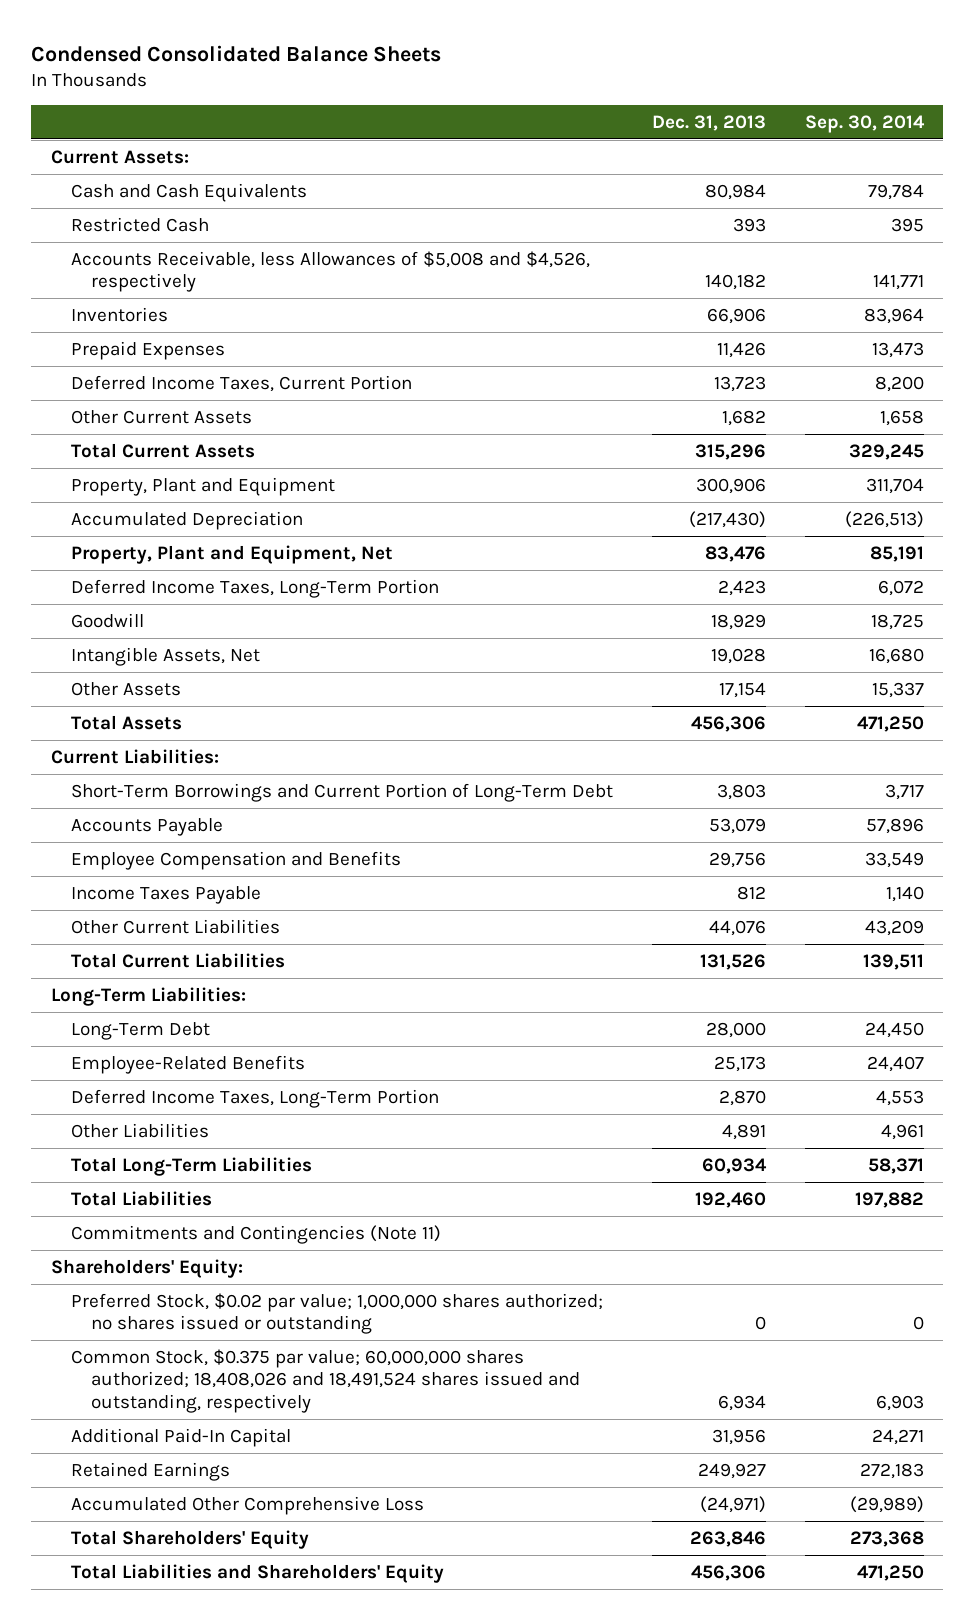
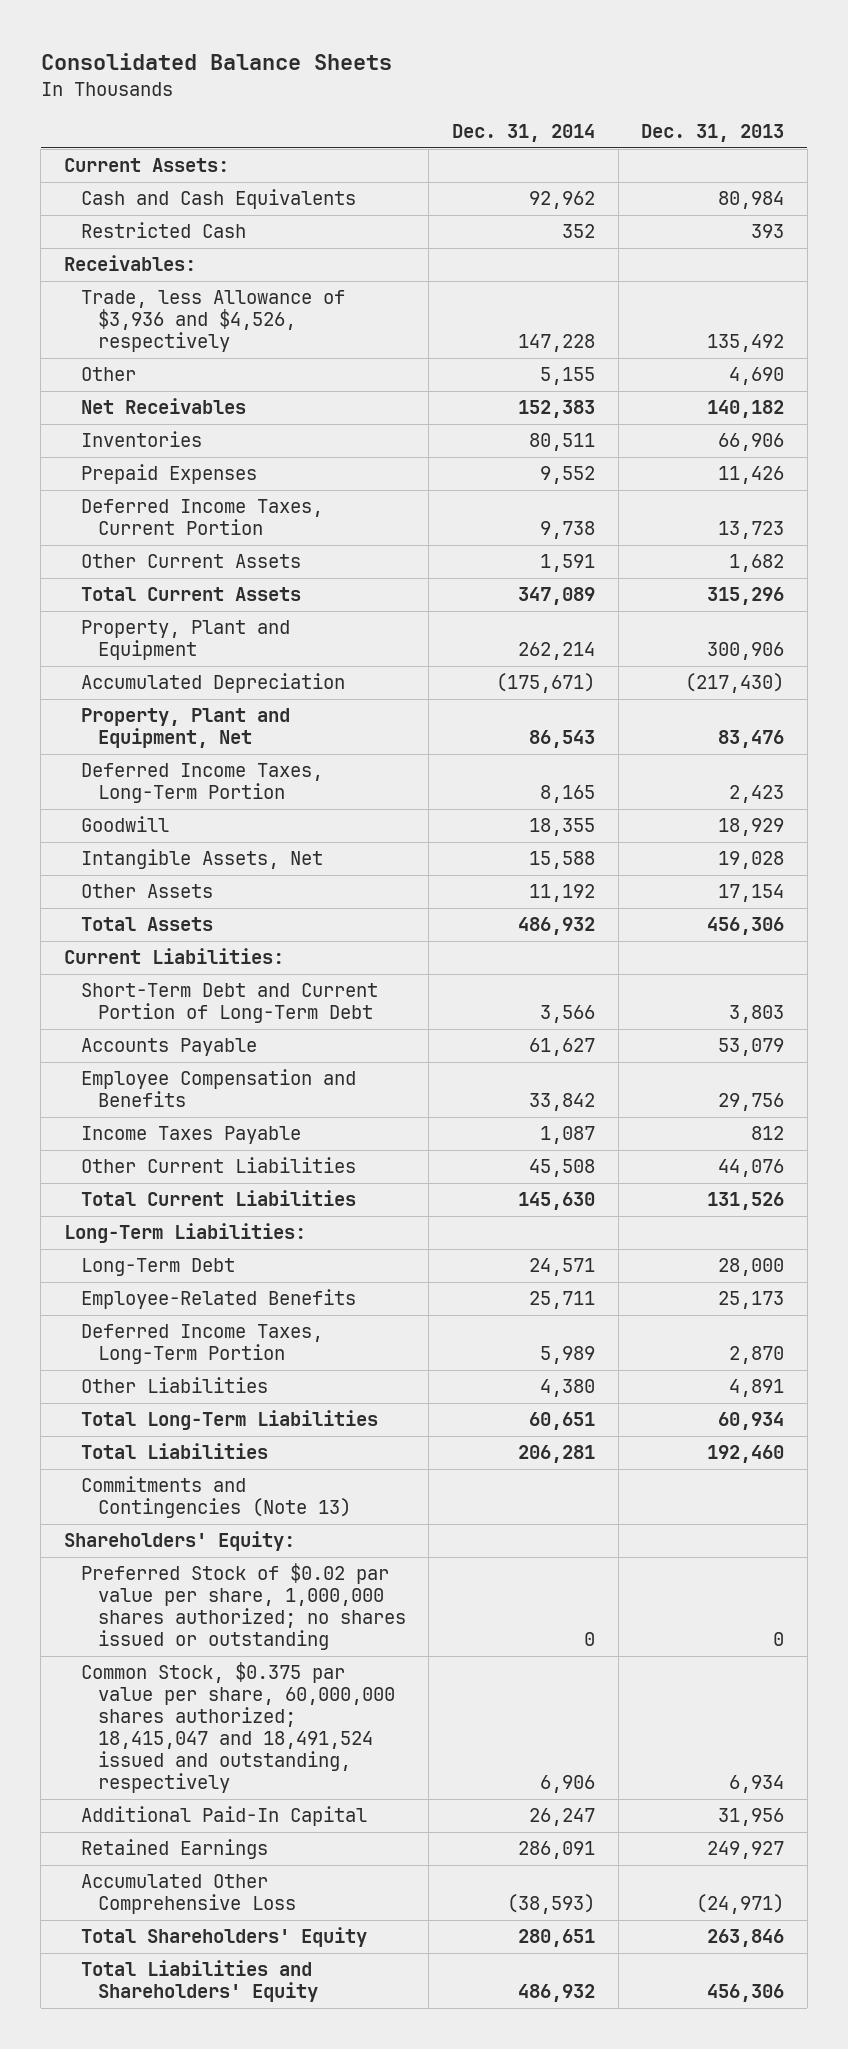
- Condensed Consolidated Balance Sheets
+ Consolidated Balance Sheets
- | Dec. 31, 2013 | Sep. 30, 2014
+ | Dec. 31, 2014 | Dec. 31, 2013
- Accounts Receivable, less Allowances of $5,008 and $4,526, respectively | 140,182 | 141,771
+ Receivables:
+ Trade, less Allowance of $3,936 and $4,526, respectively | 147,228 | 135,492
+ Other | 5,155 | 4,690
+ Net Receivables | 152,383 | 140,182
- Short-Term Borrowings and Current Portion of Long-Term Debt | 3,803 | 3,717
+ Short-Term Debt and Current Portion of Long-Term Debt | 3,566 | 3,803
- Commitments and Contingencies (Note 11)
+ Commitments and Contingencies (Note 13)
- Preferred Stock, $0.02 par value; 1,000,000 shares authorized; no shares issued or outstanding | 0 | 0
- Common Stock, $0.375 par value; 60,000,000 shares authorized; 18,408,026 and 18,491,524 shares issued and outstanding, respectively | 6,934 | 6,903
+ Preferred Stock of $0.02 par value per share, 1,000,000 shares authorized; no shares issued or outstanding | 0 | 0
+ Common Stock, $0.375 par value per share, 60,000,000 shares authorized; 18,415,047 and 18,491,524 issued and outstanding, respectively | 6,906 | 6,934

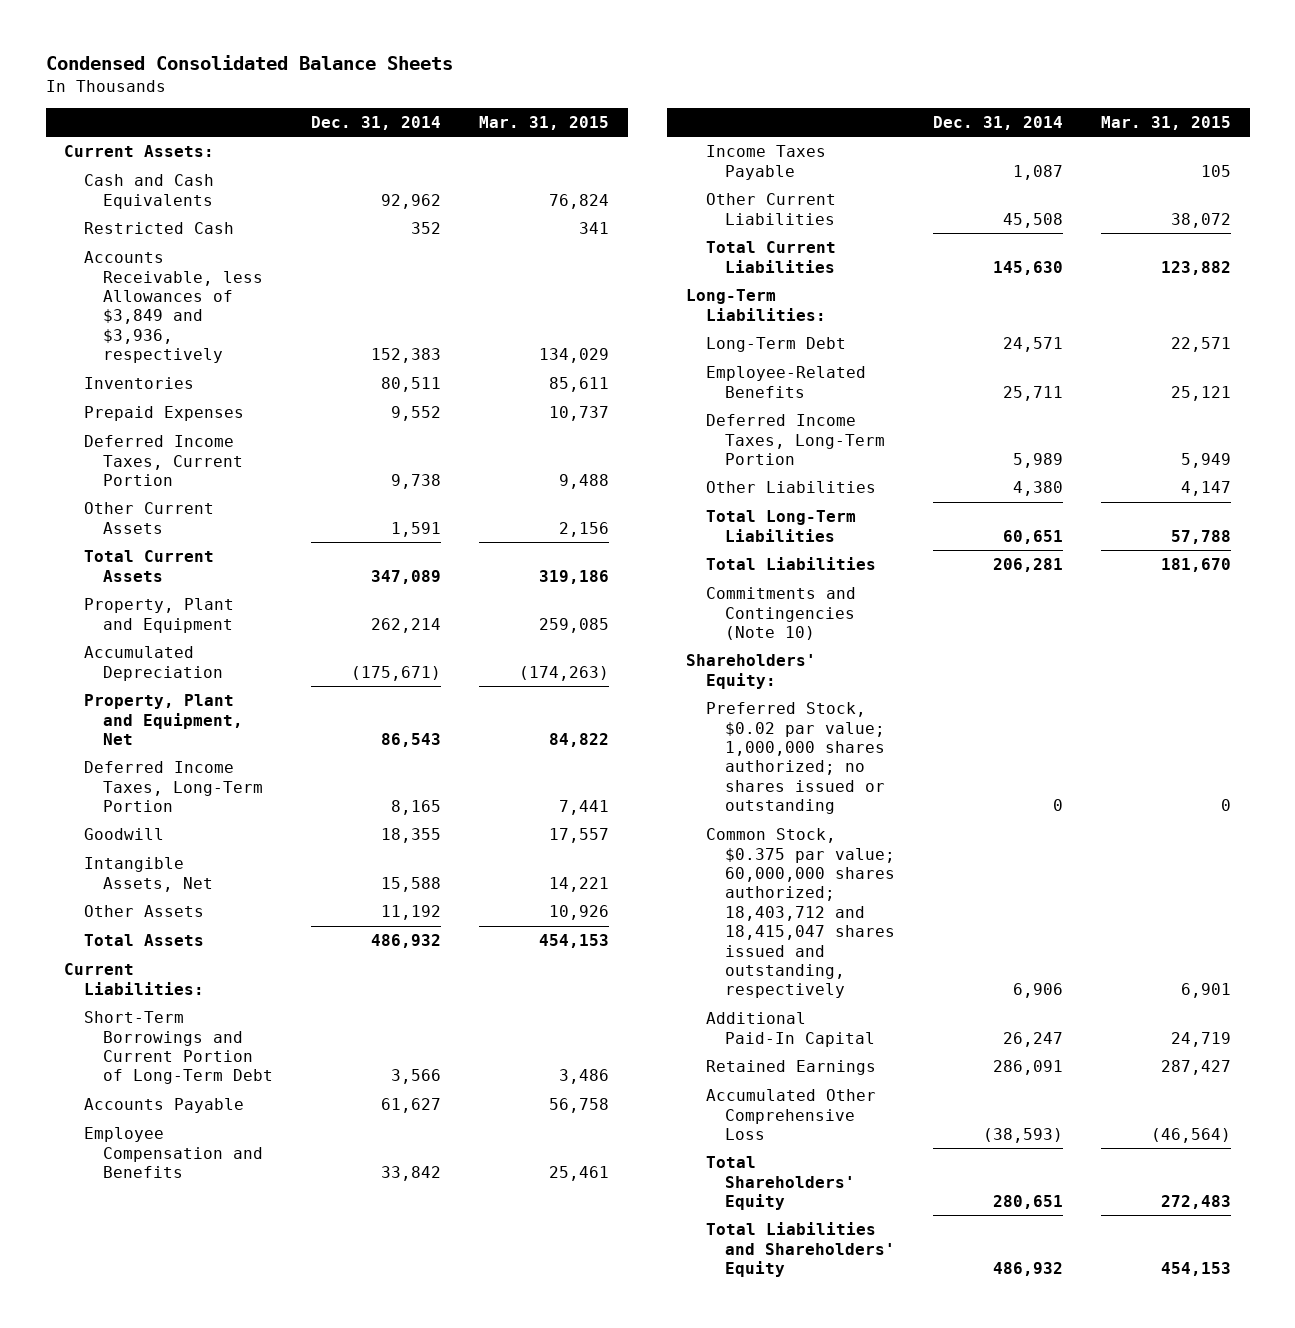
- Consolidated Balance Sheets
+ Condensed Consolidated Balance Sheets
- | Dec. 31, 2014 | Dec. 31, 2013
+ | Dec. 31, 2014 | Mar. 31, 2015
- Receivables:
- Trade, less Allowance of $3,936 and $4,526, respectively | 147,228 | 135,492
- Other | 5,155 | 4,690
- Net Receivables | 152,383 | 140,182
+ Accounts Receivable, less Allowances of $3,849 and $3,936, respectively | 152,383 | 134,029
- Short-Term Debt and Current Portion of Long-Term Debt | 3,566 | 3,803
+ Short-Term Borrowings and Current Portion of Long-Term Debt | 3,566 | 3,486
- Commitments and Contingencies (Note 13)
+ Commitments and Contingencies (Note 10)
- Preferred Stock of $0.02 par value per share, 1,000,000 shares authorized; no shares issued or outstanding | 0 | 0
- Common Stock, $0.375 par value per share, 60,000,000 shares authorized; 18,415,047 and 18,491,524 issued and outstanding, respectively | 6,906 | 6,934
+ Preferred Stock, $0.02 par value; 1,000,000 shares authorized; no shares issued or outstanding | 0 | 0
+ Common Stock, $0.375 par value; 60,000,000 shares authorized; 18,403,712 and 18,415,047 shares issued and outstanding, respectively | 6,906 | 6,901

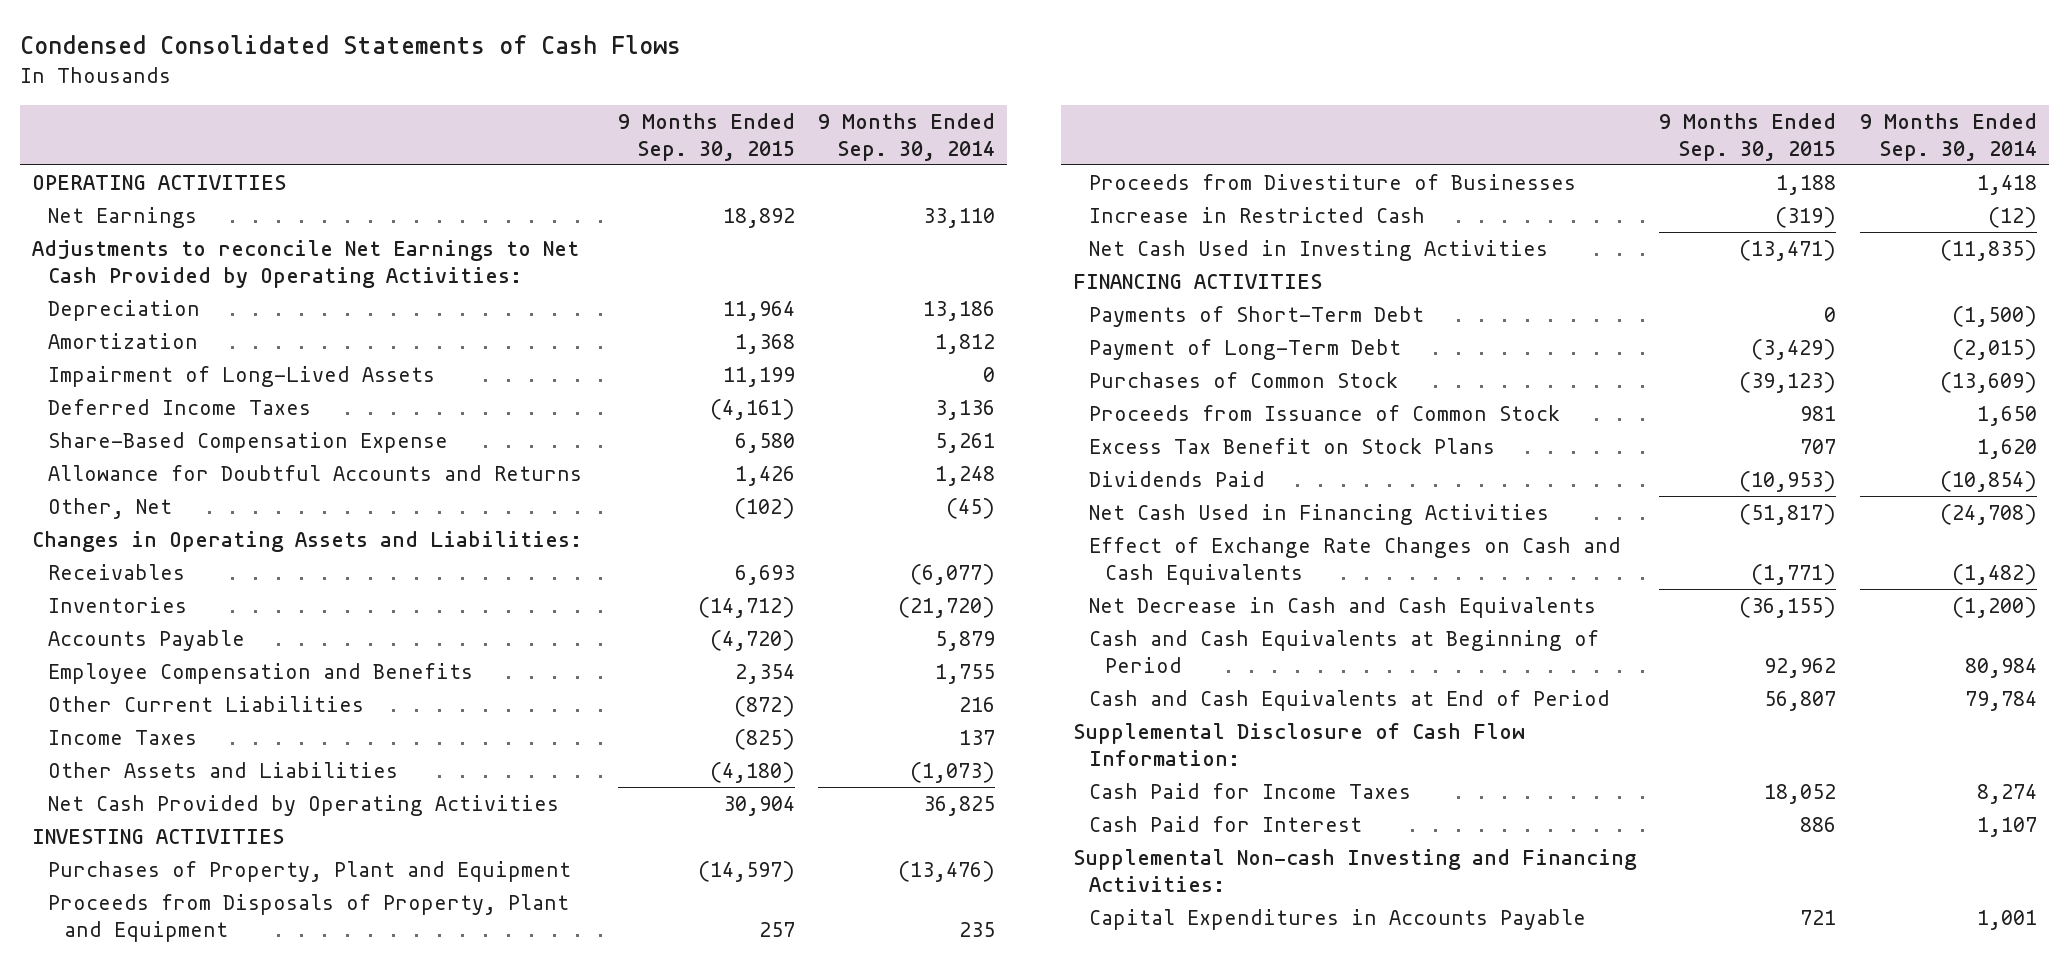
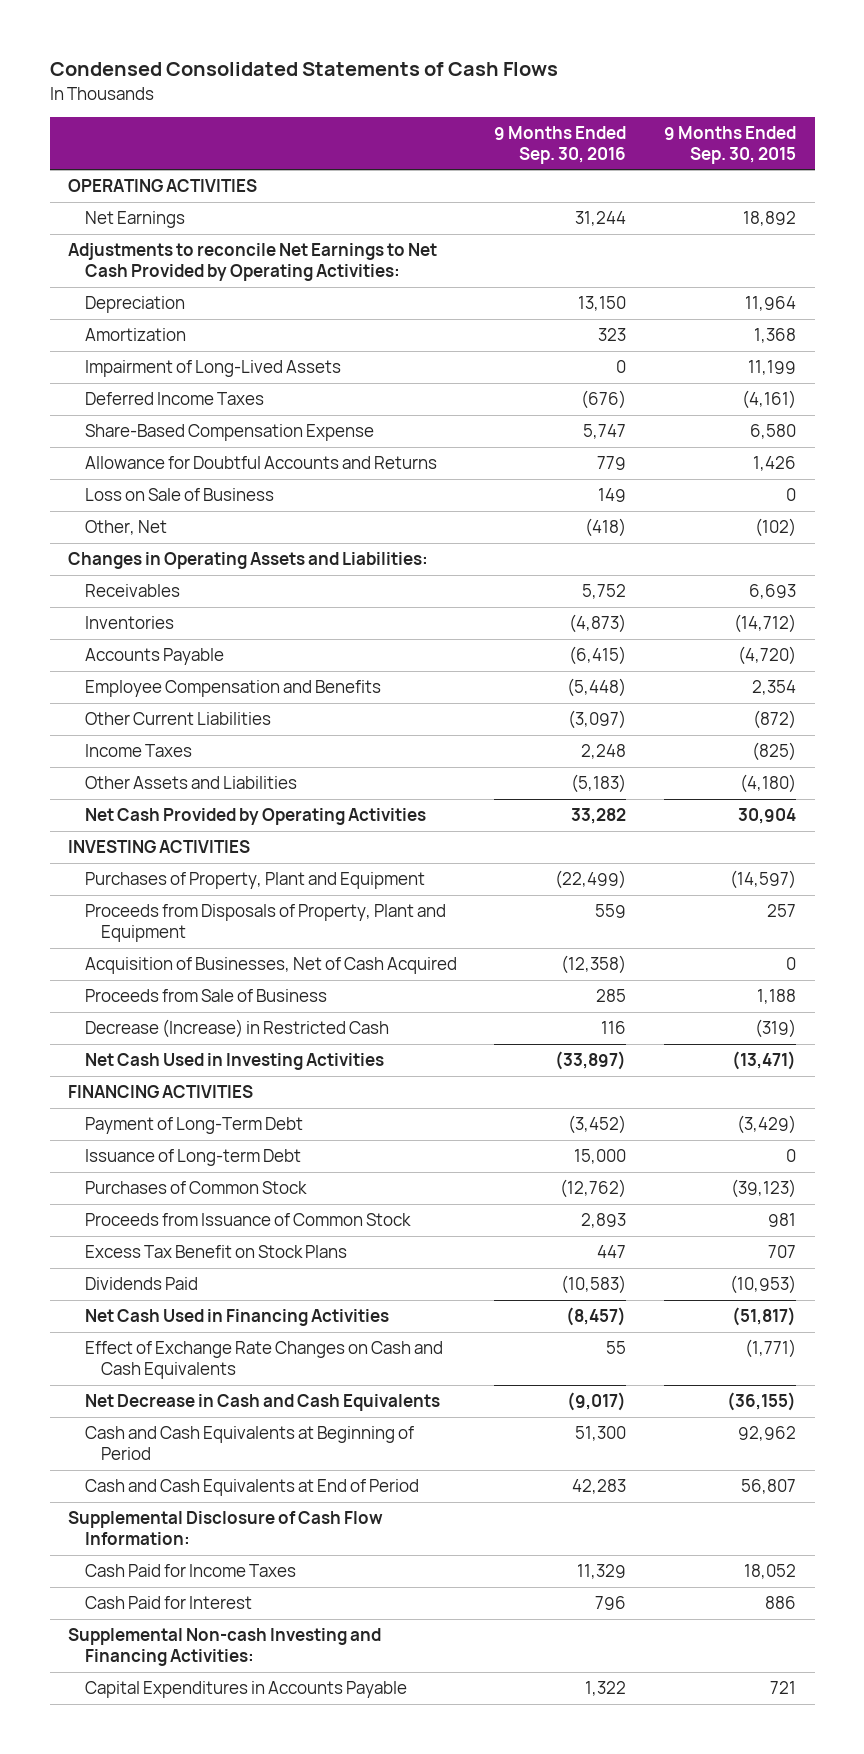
- | 9 Months Ended Sep. 30, 2015 | 9 Months Ended Sep. 30, 2014
+ | 9 Months Ended Sep. 30, 2016 | 9 Months Ended Sep. 30, 2015
+ Loss on Sale of Business | 149 | 0
- Proceeds from Divestiture of Businesses | 1,188 | 1,418
- Increase in Restricted Cash | (319) | (12)
+ Acquisition of Businesses, Net of Cash Acquired | (12,358) | 0
+ Proceeds from Sale of Business | 285 | 1,188
+ Decrease (Increase) in Restricted Cash | 116 | (319)
- Payments of Short-Term Debt | 0 | (1,500)
+ Issuance of Long-term Debt | 15,000 | 0

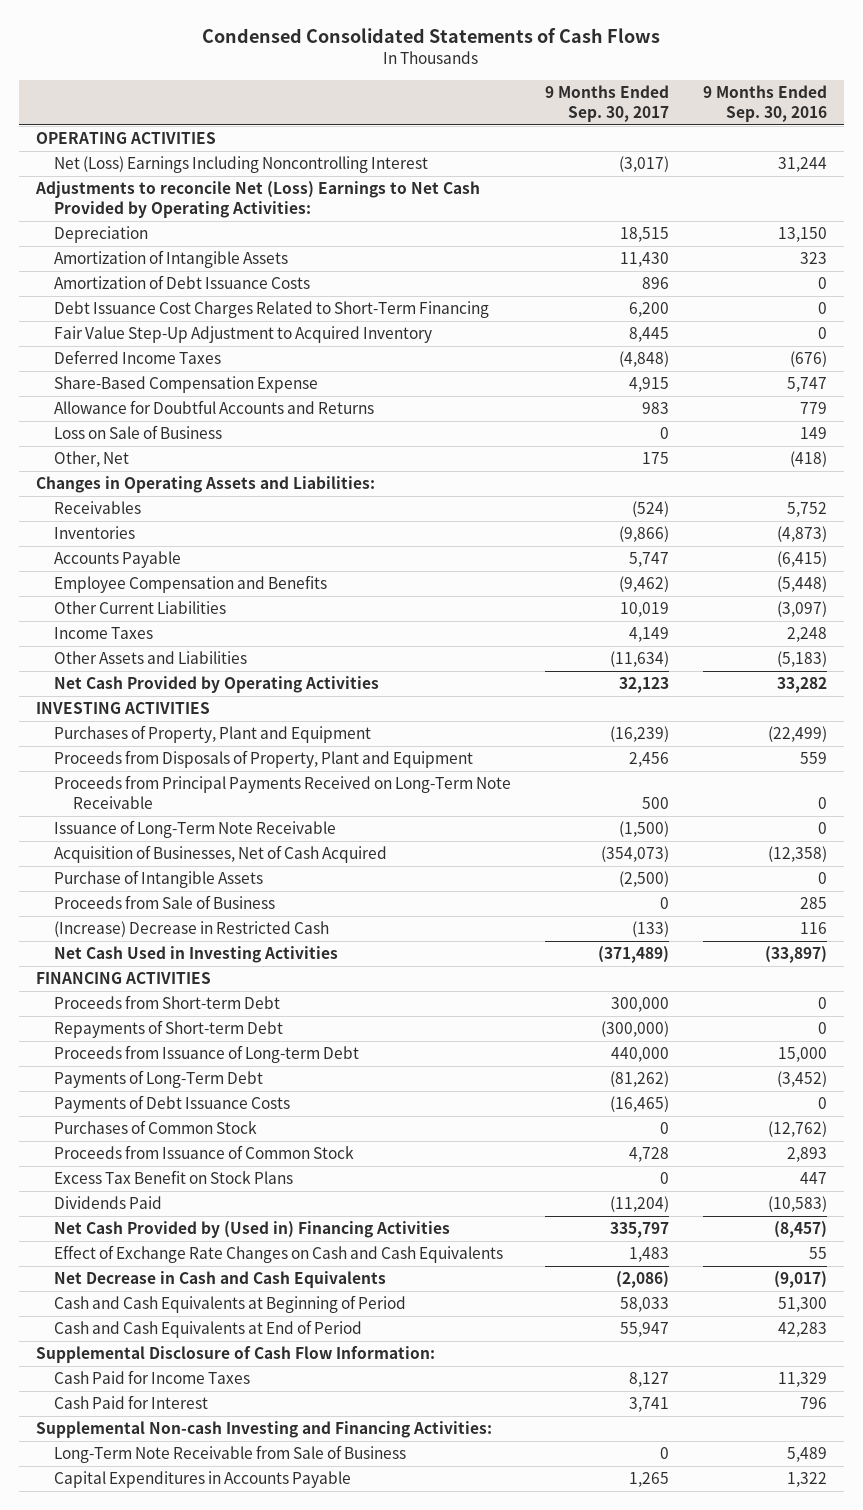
- | 9 Months Ended Sep. 30, 2016 | 9 Months Ended Sep. 30, 2015
+ | 9 Months Ended Sep. 30, 2017 | 9 Months Ended Sep. 30, 2016
- Net Earnings | 31,244 | 18,892
- Adjustments to reconcile Net Earnings to Net Cash Provided by Operating Activities:
+ Net (Loss) Earnings Including Noncontrolling Interest | (3,017) | 31,244
+ Adjustments to reconcile Net (Loss) Earnings to Net Cash Provided by Operating Activities:
- Amortization | 323 | 1,368
- Impairment of Long-Lived Assets | 0 | 11,199
+ Amortization of Intangible Assets | 11,430 | 323
+ Amortization of Debt Issuance Costs | 896 | 0
+ Debt Issuance Cost Charges Related to Short-Term Financing | 6,200 | 0
+ Fair Value Step-Up Adjustment to Acquired Inventory | 8,445 | 0
+ Proceeds from Principal Payments Received on Long-Term Note Receivable | 500 | 0
+ Issuance of Long-Term Note Receivable | (1,500) | 0
+ Purchase of Intangible Assets | (2,500) | 0
- Decrease (Increase) in Restricted Cash | 116 | (319)
+ (Increase) Decrease in Restricted Cash | (133) | 116
- Payment of Long-Term Debt | (3,452) | (3,429)
- Issuance of Long-term Debt | 15,000 | 0
+ Proceeds from Short-term Debt | 300,000 | 0
+ Repayments of Short-term Debt | (300,000) | 0
+ Proceeds from Issuance of Long-term Debt | 440,000 | 15,000
+ Payments of Long-Term Debt | (81,262) | (3,452)
+ Payments of Debt Issuance Costs | (16,465) | 0
- Net Cash Used in Financing Activities | (8,457) | (51,817)
+ Net Cash Provided by (Used in) Financing Activities | 335,797 | (8,457)
+ Long-Term Note Receivable from Sale of Business | 0 | 5,489

